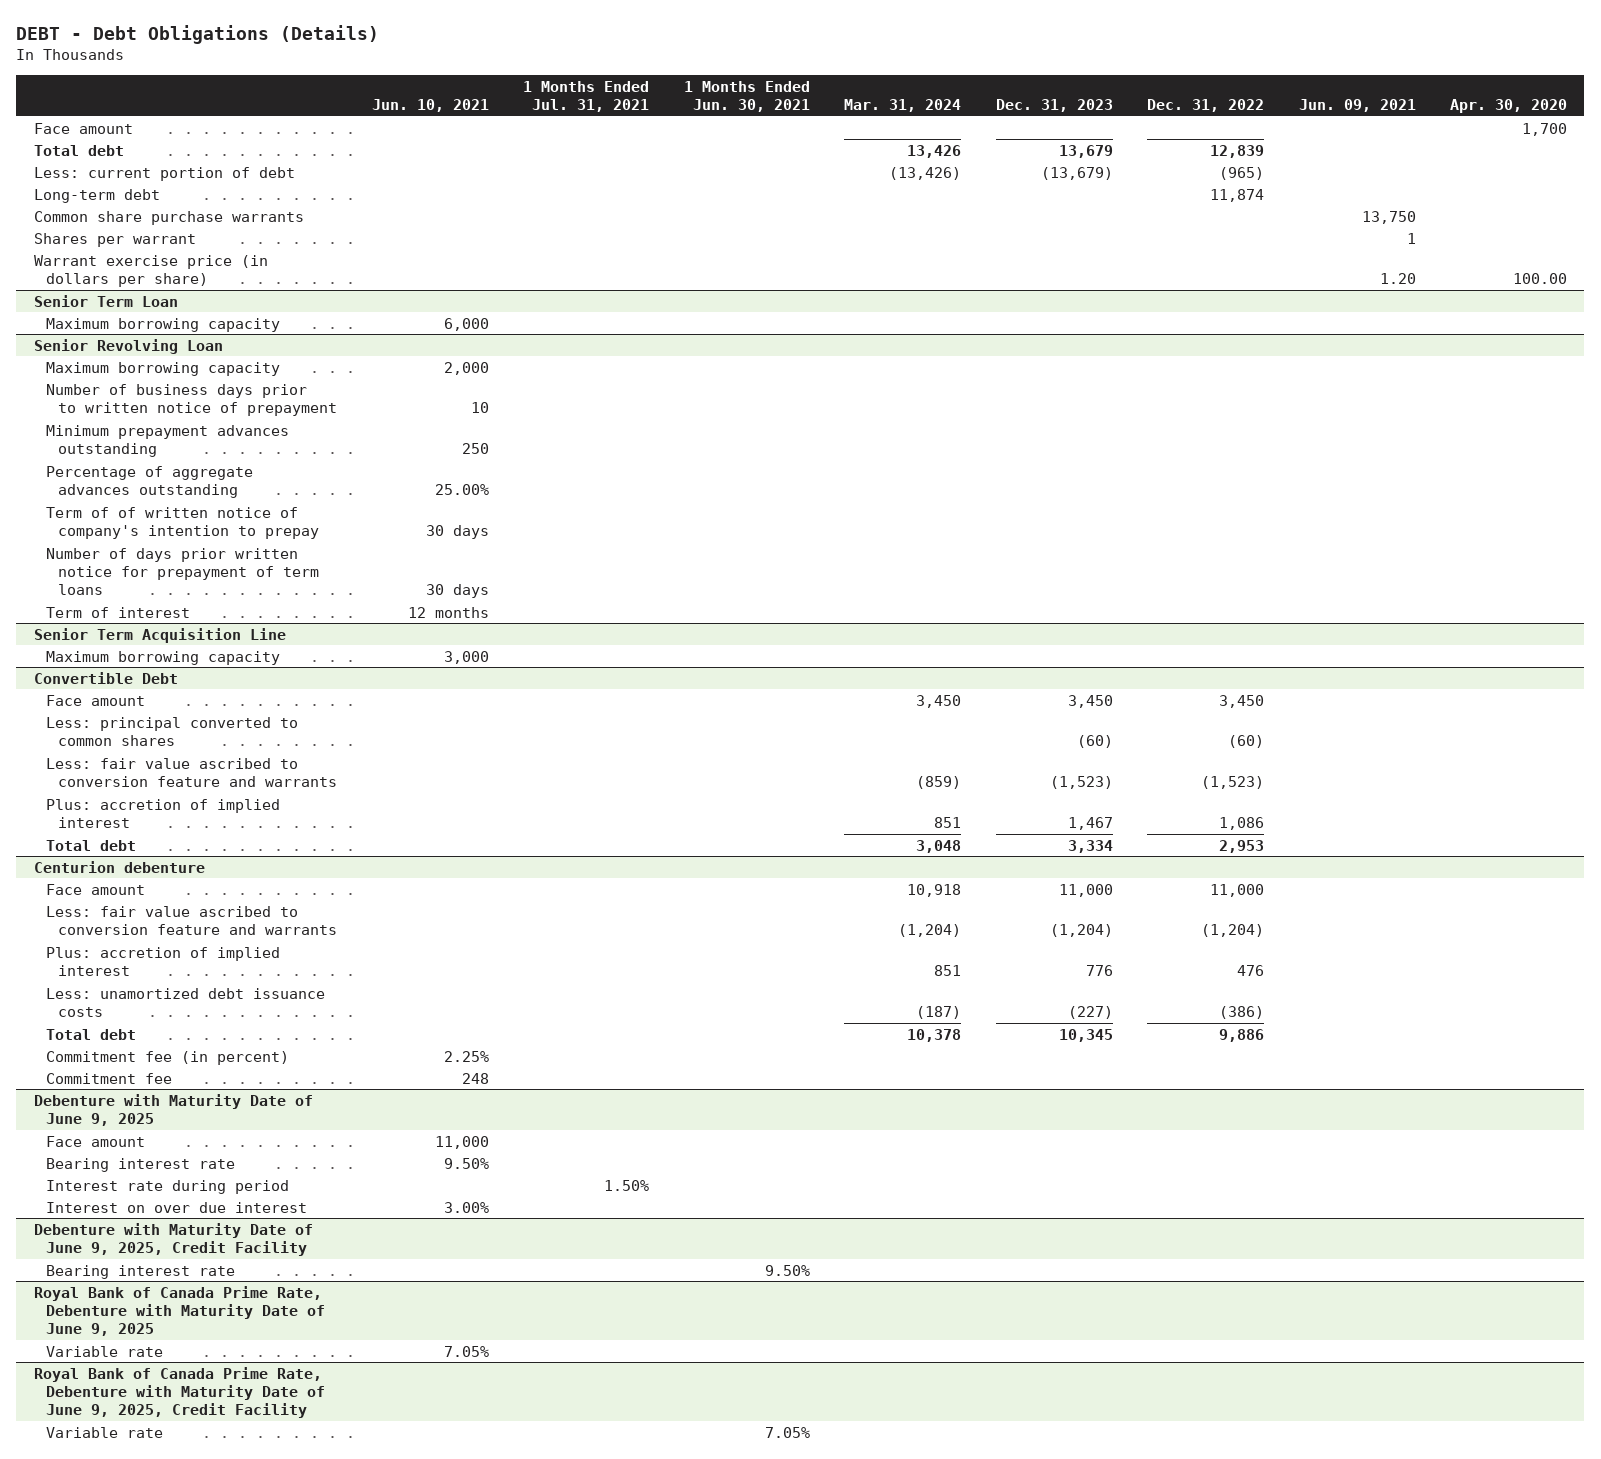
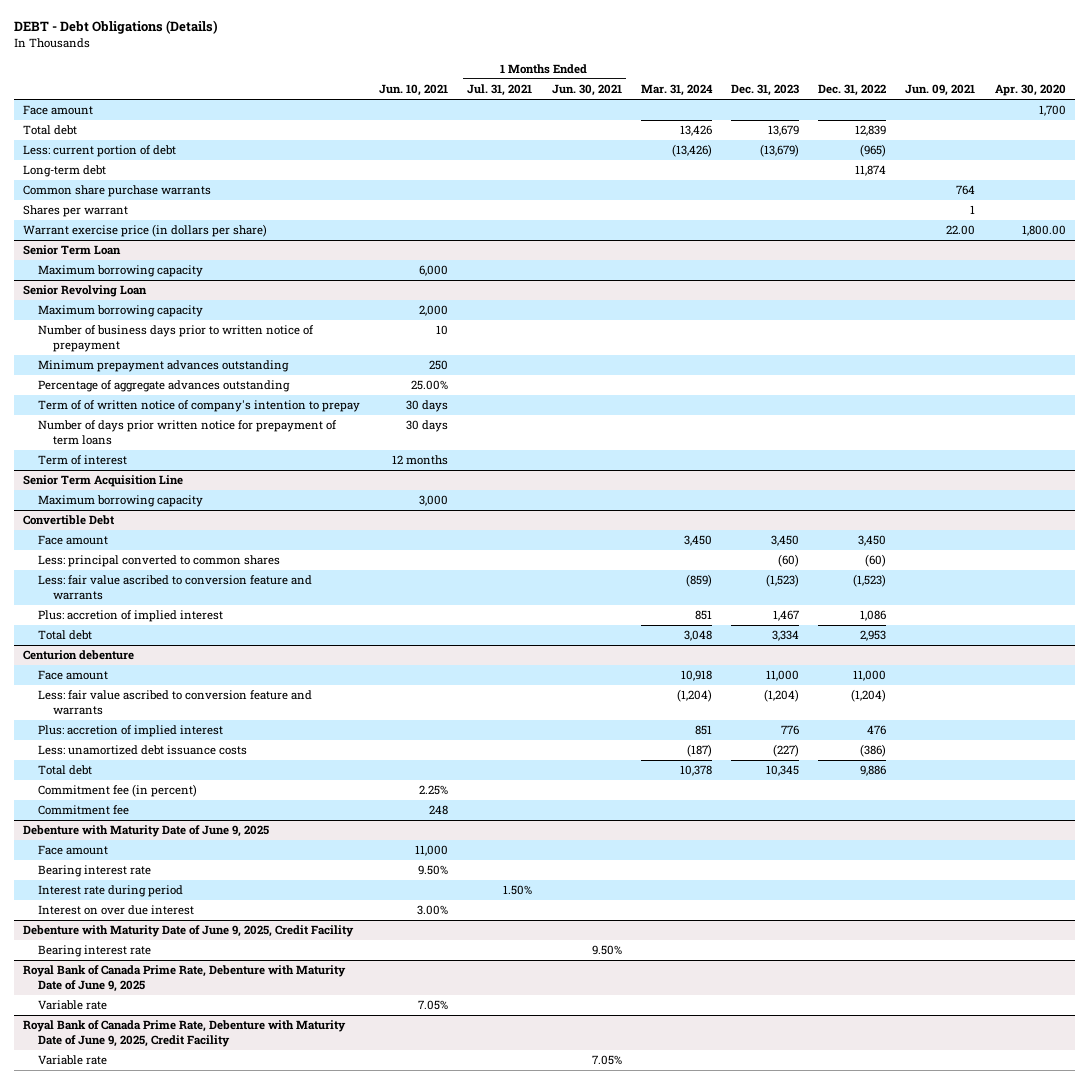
- Common share purchase warrants | | | | | | | 13,750 |
+ Common share purchase warrants | | | | | | | 764 |
- Warrant exercise price (in dollars per share) | | | | | | | 1.20 | 100.00
+ Warrant exercise price (in dollars per share) | | | | | | | 22.00 | 1,800.00

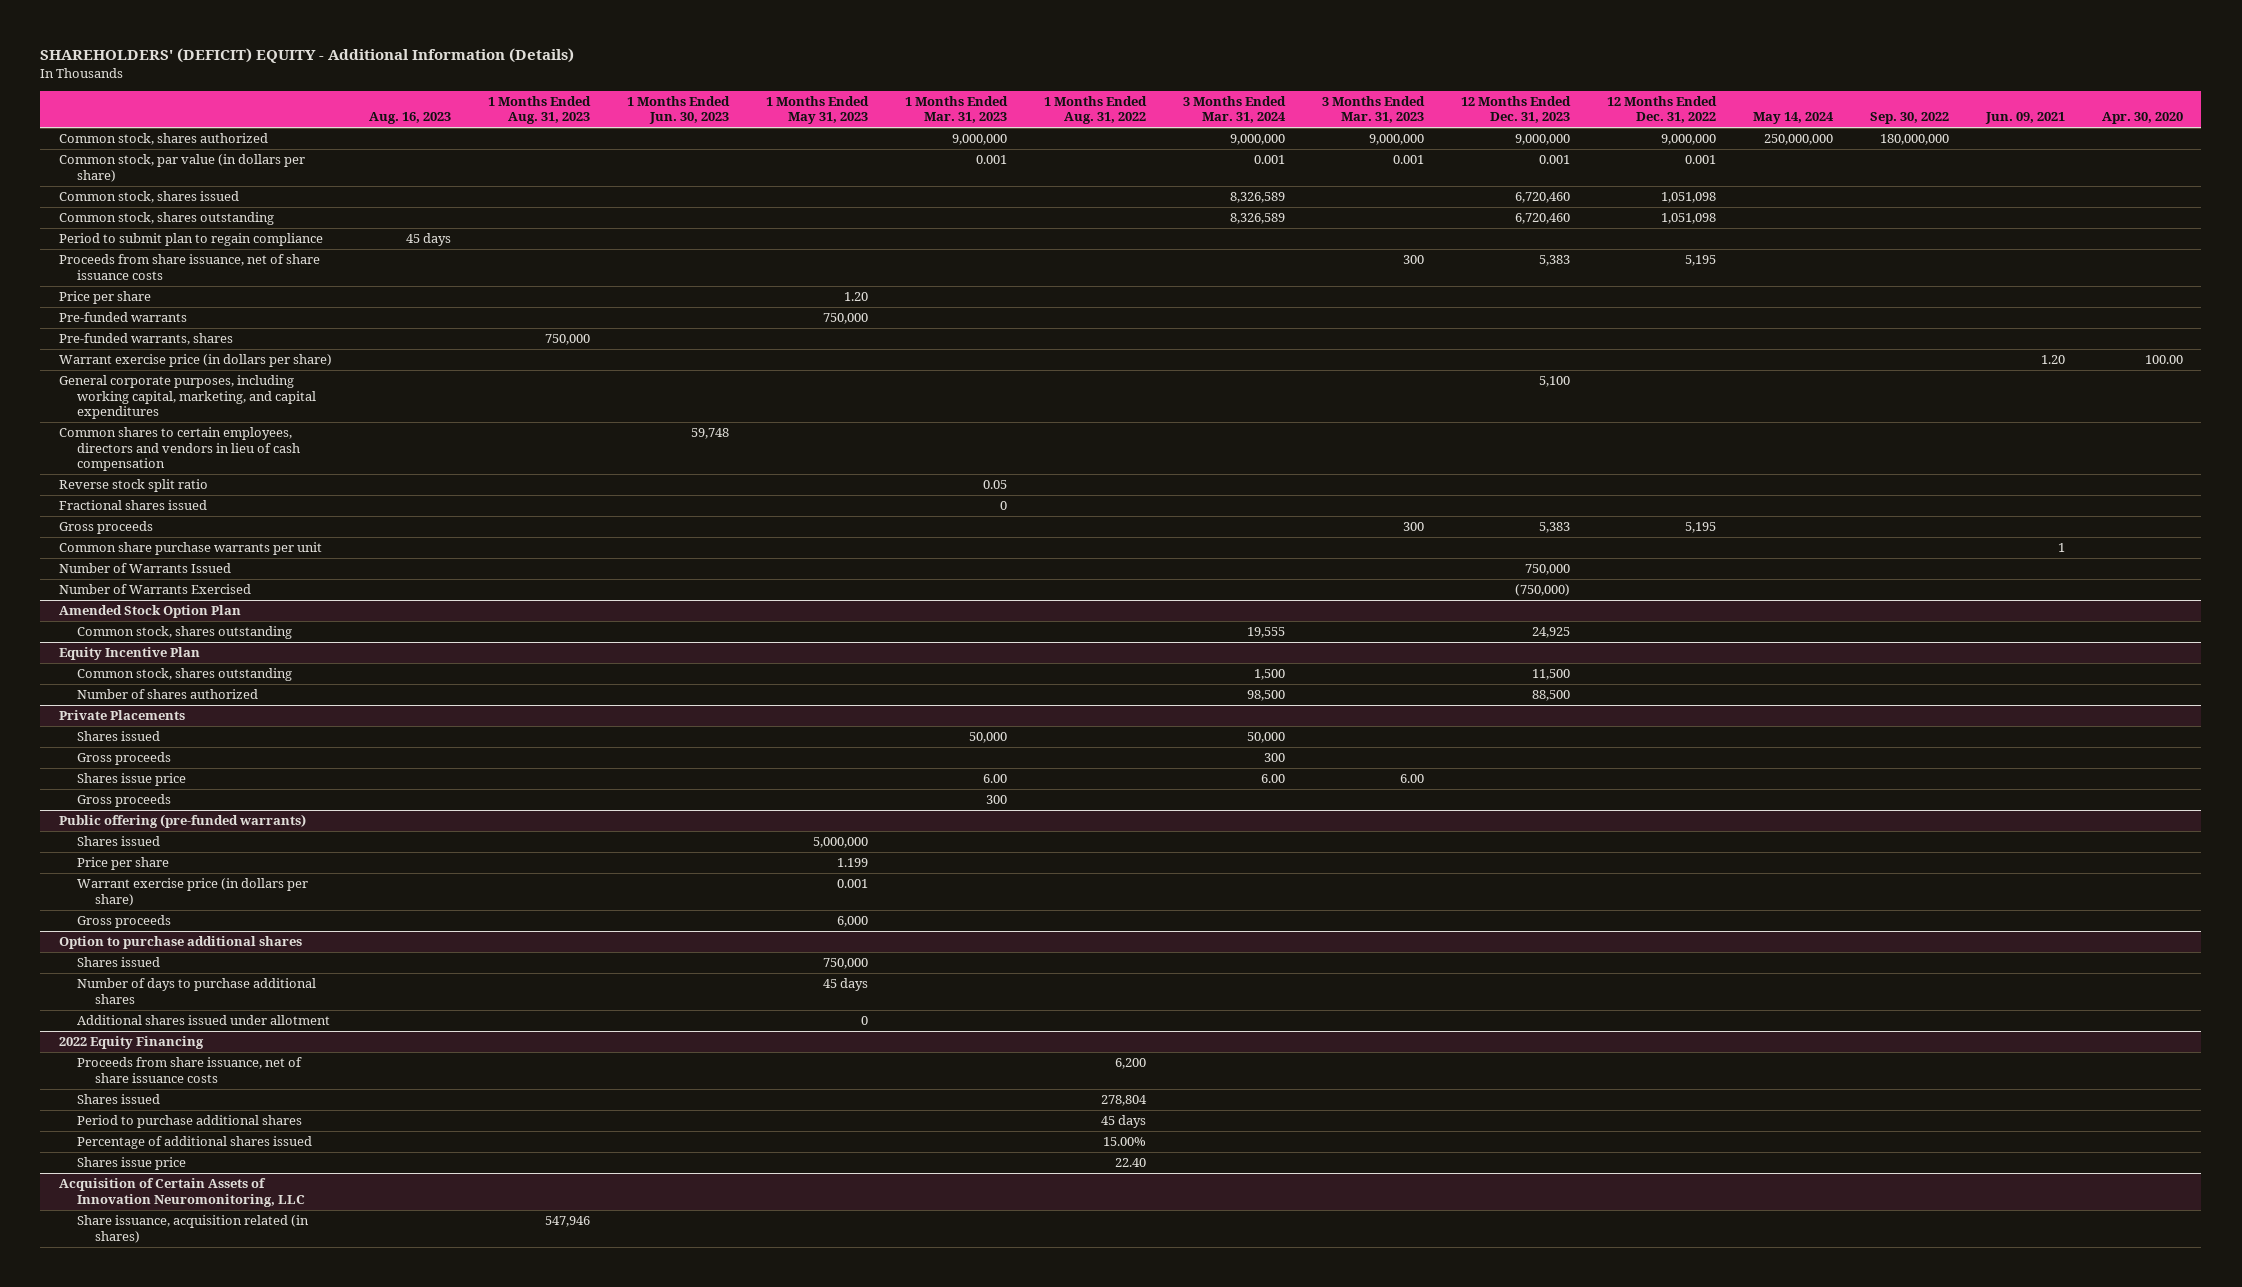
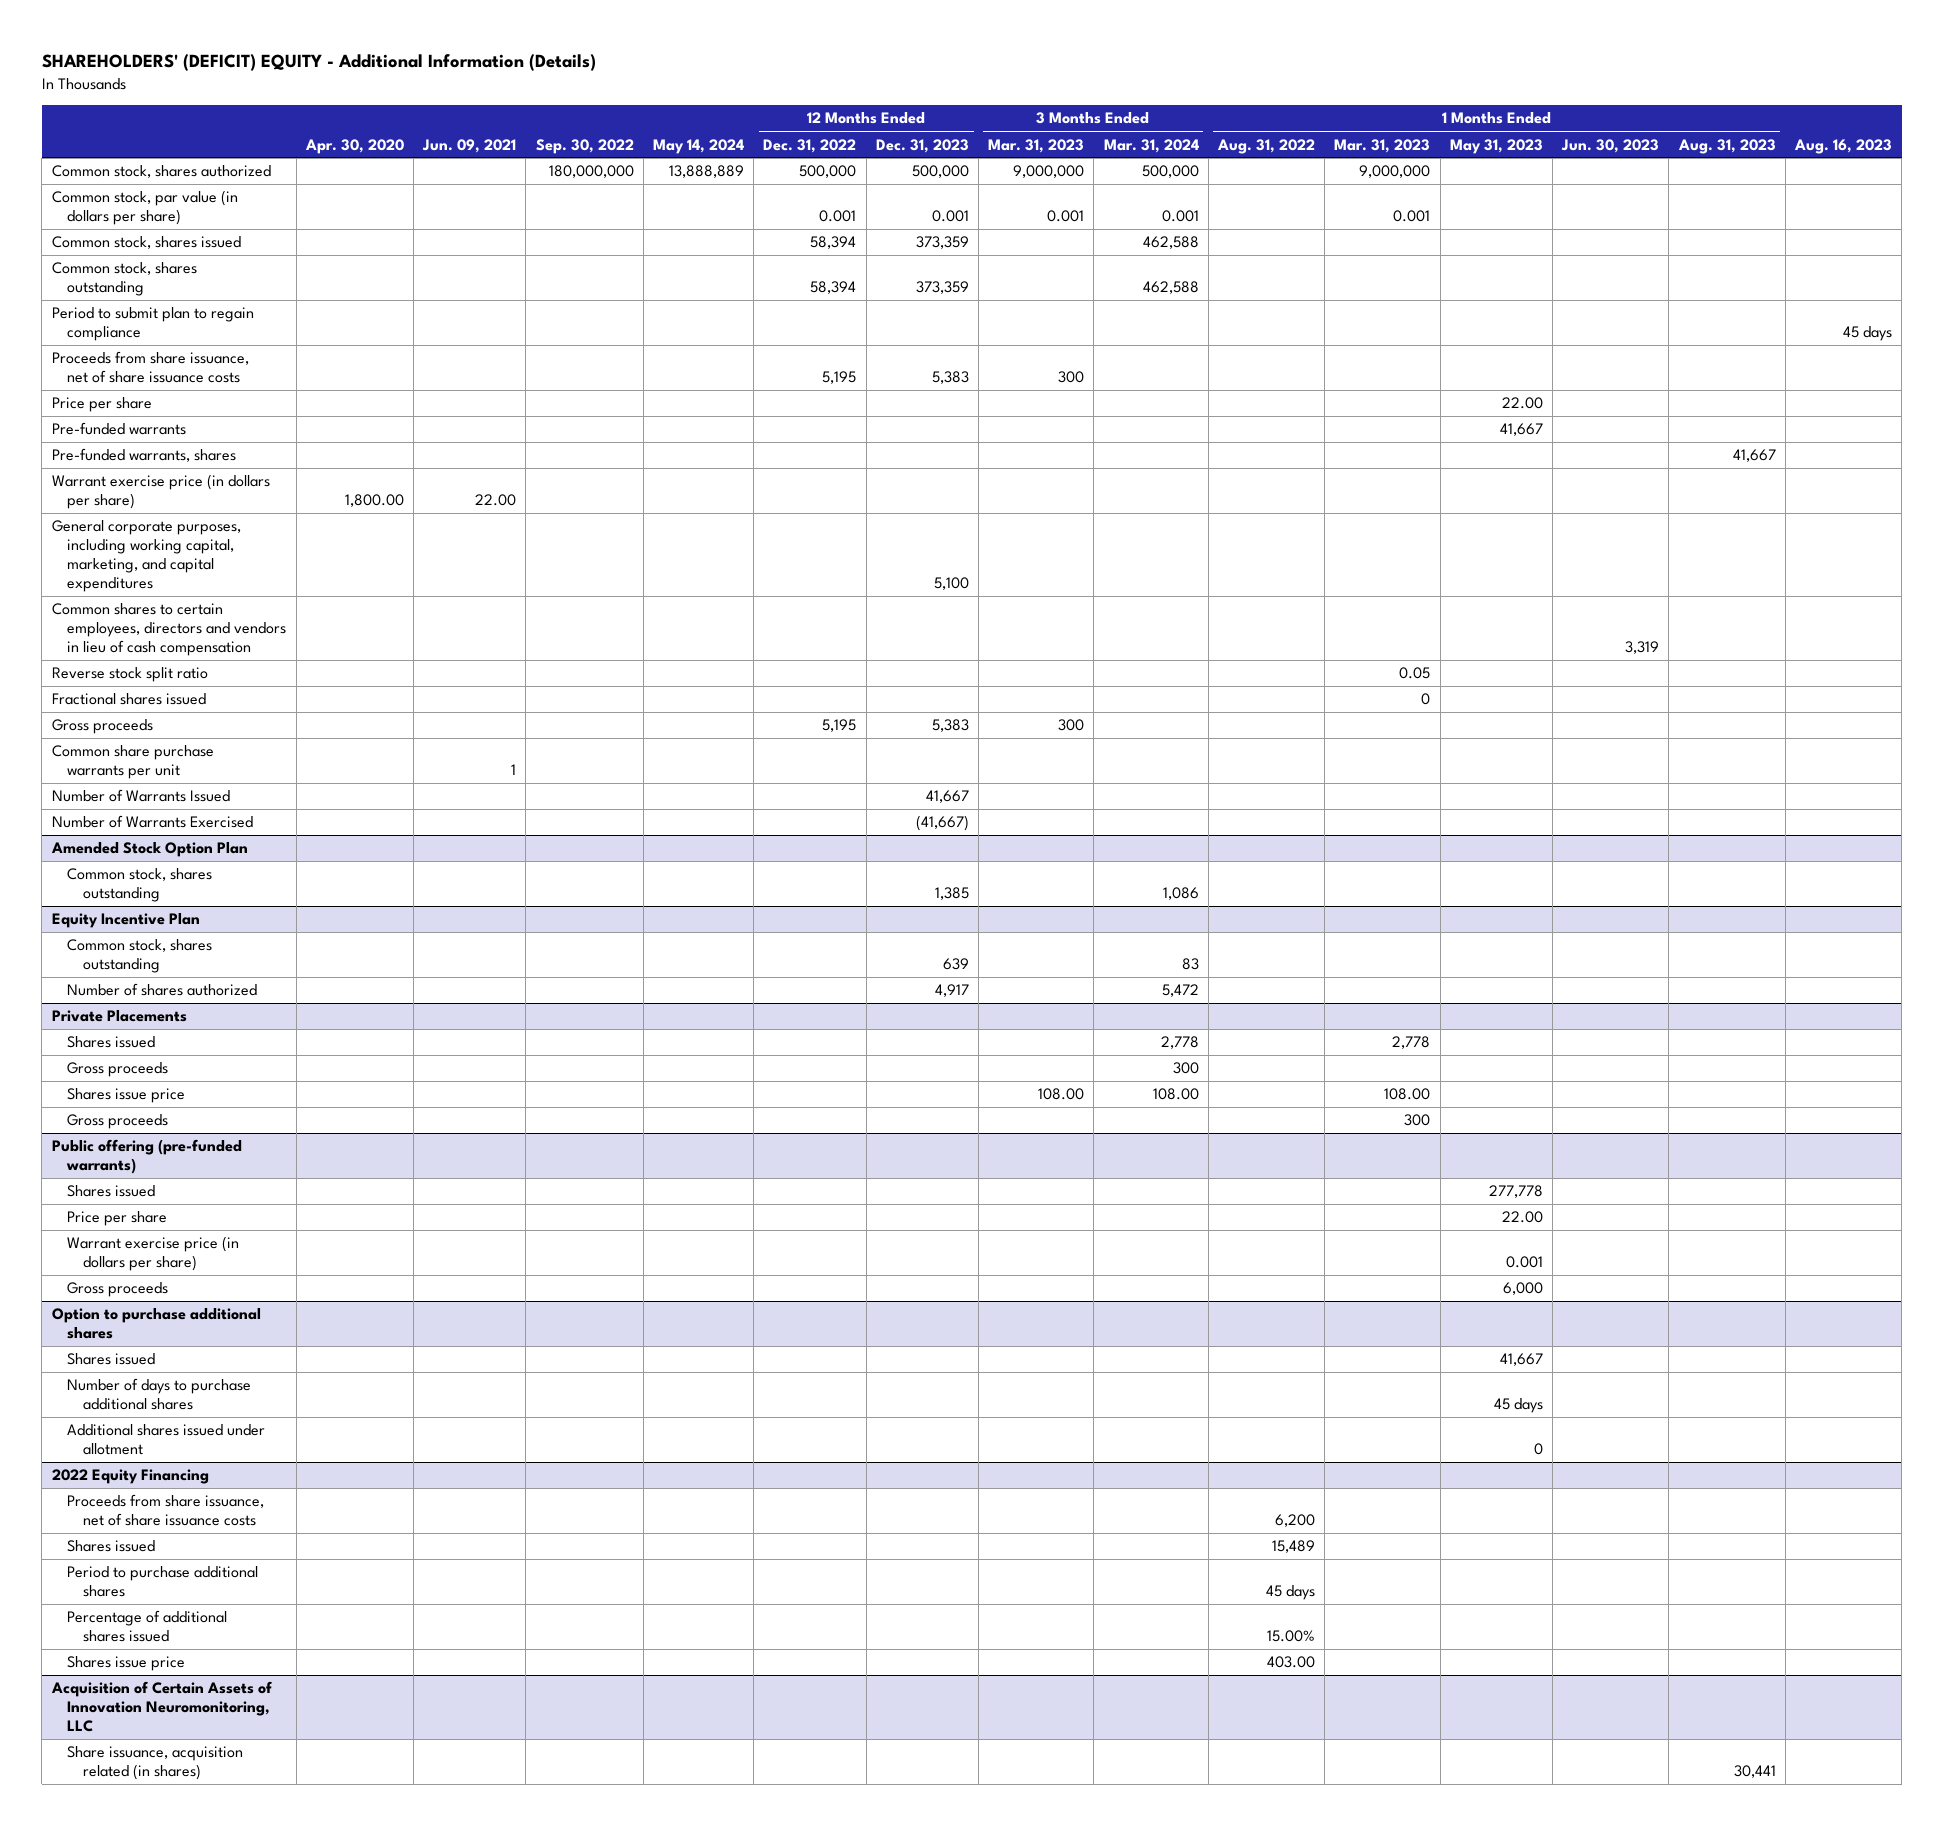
- | Aug. 16, 2023 | 1 Months Ended Aug. 31, 2023 | 1 Months Ended Jun. 30, 2023 | 1 Months Ended May 31, 2023 | 1 Months Ended Mar. 31, 2023 | 1 Months Ended Aug. 31, 2022 | 3 Months Ended Mar. 31, 2024 | 3 Months Ended Mar. 31, 2023 | 12 Months Ended Dec. 31, 2023 | 12 Months Ended Dec. 31, 2022 | May 14, 2024 | Sep. 30, 2022 | Jun. 09, 2021 | Apr. 30, 2020
+ | Apr. 30, 2020 | Jun. 09, 2021 | Sep. 30, 2022 | May 14, 2024 | 12 Months Ended Dec. 31, 2022 | 12 Months Ended Dec. 31, 2023 | 3 Months Ended Mar. 31, 2023 | 3 Months Ended Mar. 31, 2024 | 1 Months Ended Aug. 31, 2022 | 1 Months Ended Mar. 31, 2023 | 1 Months Ended May 31, 2023 | 1 Months Ended Jun. 30, 2023 | 1 Months Ended Aug. 31, 2023 | Aug. 16, 2023
- Common stock, shares authorized | | | | | 9,000,000 | | 9,000,000 | 9,000,000 | 9,000,000 | 9,000,000 | 250,000,000 | 180,000,000 | |
+ Common stock, shares authorized | | | 180,000,000 | 13,888,889 | 500,000 | 500,000 | 9,000,000 | 500,000 | | 9,000,000 | | | |
- Common stock, shares issued | | | | | | | 8,326,589 | | 6,720,460 | 1,051,098 | | | |
- Common stock, shares outstanding | | | | | | | 8,326,589 | | 6,720,460 | 1,051,098 | | | |
+ Common stock, shares issued | | | | | 58,394 | 373,359 | | 462,588 | | | | | |
+ Common stock, shares outstanding | | | | | 58,394 | 373,359 | | 462,588 | | | | | |
- Price per share | | | | 1.20 | | | | | | | | | |
- Pre-funded warrants | | | | 750,000 | | | | | | | | | |
- Pre-funded warrants, shares | | 750,000 | | | | | | | | | | | |
- Warrant exercise price (in dollars per share) | | | | | | | | | | | | | 1.20 | 100.00
+ Price per share | | | | | | | | | | | 22.00 | | |
+ Pre-funded warrants | | | | | | | | | | | 41,667 | | |
+ Pre-funded warrants, shares | | | | | | | | | | | | | 41,667 |
+ Warrant exercise price (in dollars per share) | 1,800.00 | 22.00 | | | | | | | | | | | |
- Common shares to certain employees, directors and vendors in lieu of cash compensation | | | 59,748 | | | | | | | | | | |
+ Common shares to certain employees, directors and vendors in lieu of cash compensation | | | | | | | | | | | | 3,319 | |
- Number of Warrants Issued | | | | | | | | | 750,000 | | | | |
- Number of Warrants Exercised | | | | | | | | | (750,000) | | | | |
+ Number of Warrants Issued | | | | | | 41,667 | | | | | | | |
+ Number of Warrants Exercised | | | | | | (41,667) | | | | | | | |
@ Amended Stock Option Plan
- Common stock, shares outstanding | | | | | | | 19,555 | | 24,925 | | | | |
+ Common stock, shares outstanding | | | | | | 1,385 | | 1,086 | | | | | |
@ Equity Incentive Plan
- Common stock, shares outstanding | | | | | | | 1,500 | | 11,500 | | | | |
- Number of shares authorized | | | | | | | 98,500 | | 88,500 | | | | |
+ Common stock, shares outstanding | | | | | | 639 | | 83 | | | | | |
+ Number of shares authorized | | | | | | 4,917 | | 5,472 | | | | | |
@ Private Placements
- Shares issued | | | | | 50,000 | | 50,000 | | | | | | |
+ Shares issued | | | | | | | | 2,778 | | 2,778 | | | |
- Shares issue price | | | | | 6.00 | | 6.00 | 6.00 | | | | | |
+ Shares issue price | | | | | | | 108.00 | 108.00 | | 108.00 | | | |
@ Public offering (pre-funded warrants)
- Shares issued | | | | 5,000,000 | | | | | | | | | |
- Price per share | | | | 1.199 | | | | | | | | | |
+ Shares issued | | | | | | | | | | | 277,778 | | |
+ Price per share | | | | | | | | | | | 22.00 | | |
@ Option to purchase additional shares
- Shares issued | | | | 750,000 | | | | | | | | | |
+ Shares issued | | | | | | | | | | | 41,667 | | |
@ 2022 Equity Financing
- Shares issued | | | | | | 278,804 | | | | | | | |
+ Shares issued | | | | | | | | | 15,489 | | | | |
- Shares issue price | | | | | | 22.40 | | | | | | | |
+ Shares issue price | | | | | | | | | 403.00 | | | | |
@ Acquisition of Certain Assets of Innovation Neuromonitoring, LLC
- Share issuance, acquisition related (in shares) | | 547,946 | | | | | | | | | | | |
+ Share issuance, acquisition related (in shares) | | | | | | | | | | | | | 30,441 |

